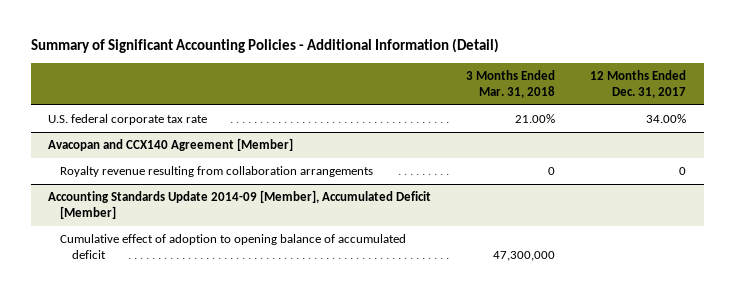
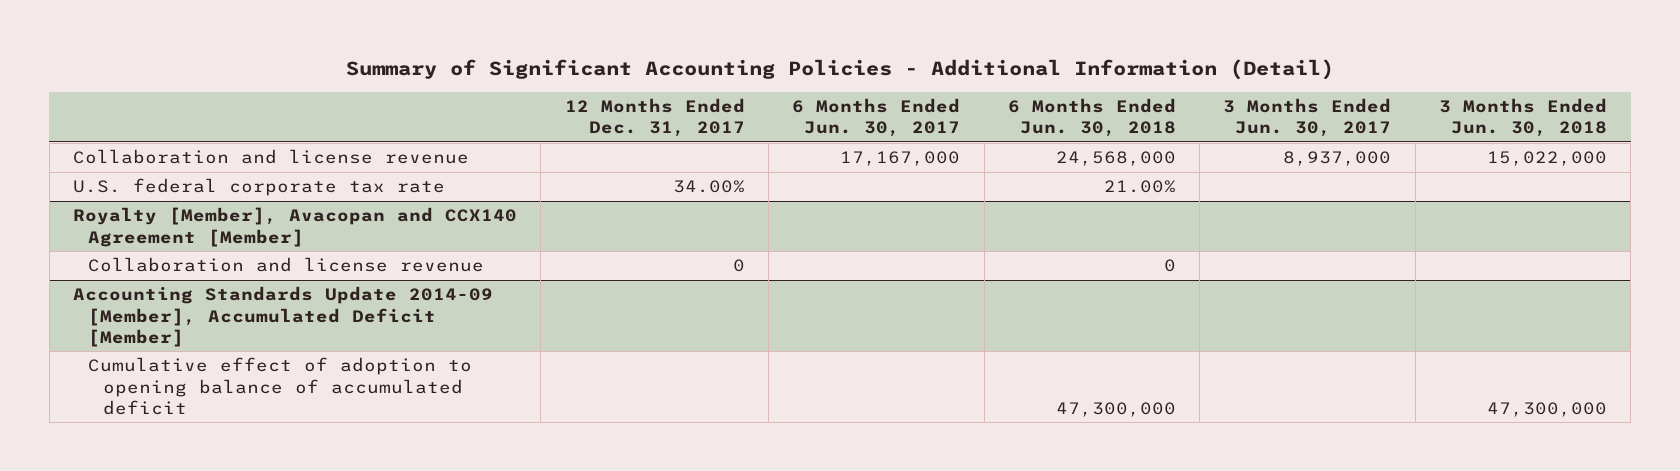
- | 3 Months Ended Mar. 31, 2018 | 12 Months Ended Dec. 31, 2017
+ | 12 Months Ended Dec. 31, 2017 | 6 Months Ended Jun. 30, 2017 | 6 Months Ended Jun. 30, 2018 | 3 Months Ended Jun. 30, 2017 | 3 Months Ended Jun. 30, 2018
+ Collaboration and license revenue | | 17,167,000 | 24,568,000 | 8,937,000 | 15,022,000
- Avacopan and CCX140 Agreement [Member]
- Royalty revenue resulting from collaboration arrangements | 0 | 0
+ Royalty [Member], Avacopan and CCX140 Agreement [Member]
+ Collaboration and license revenue | 0 | | 0 | |

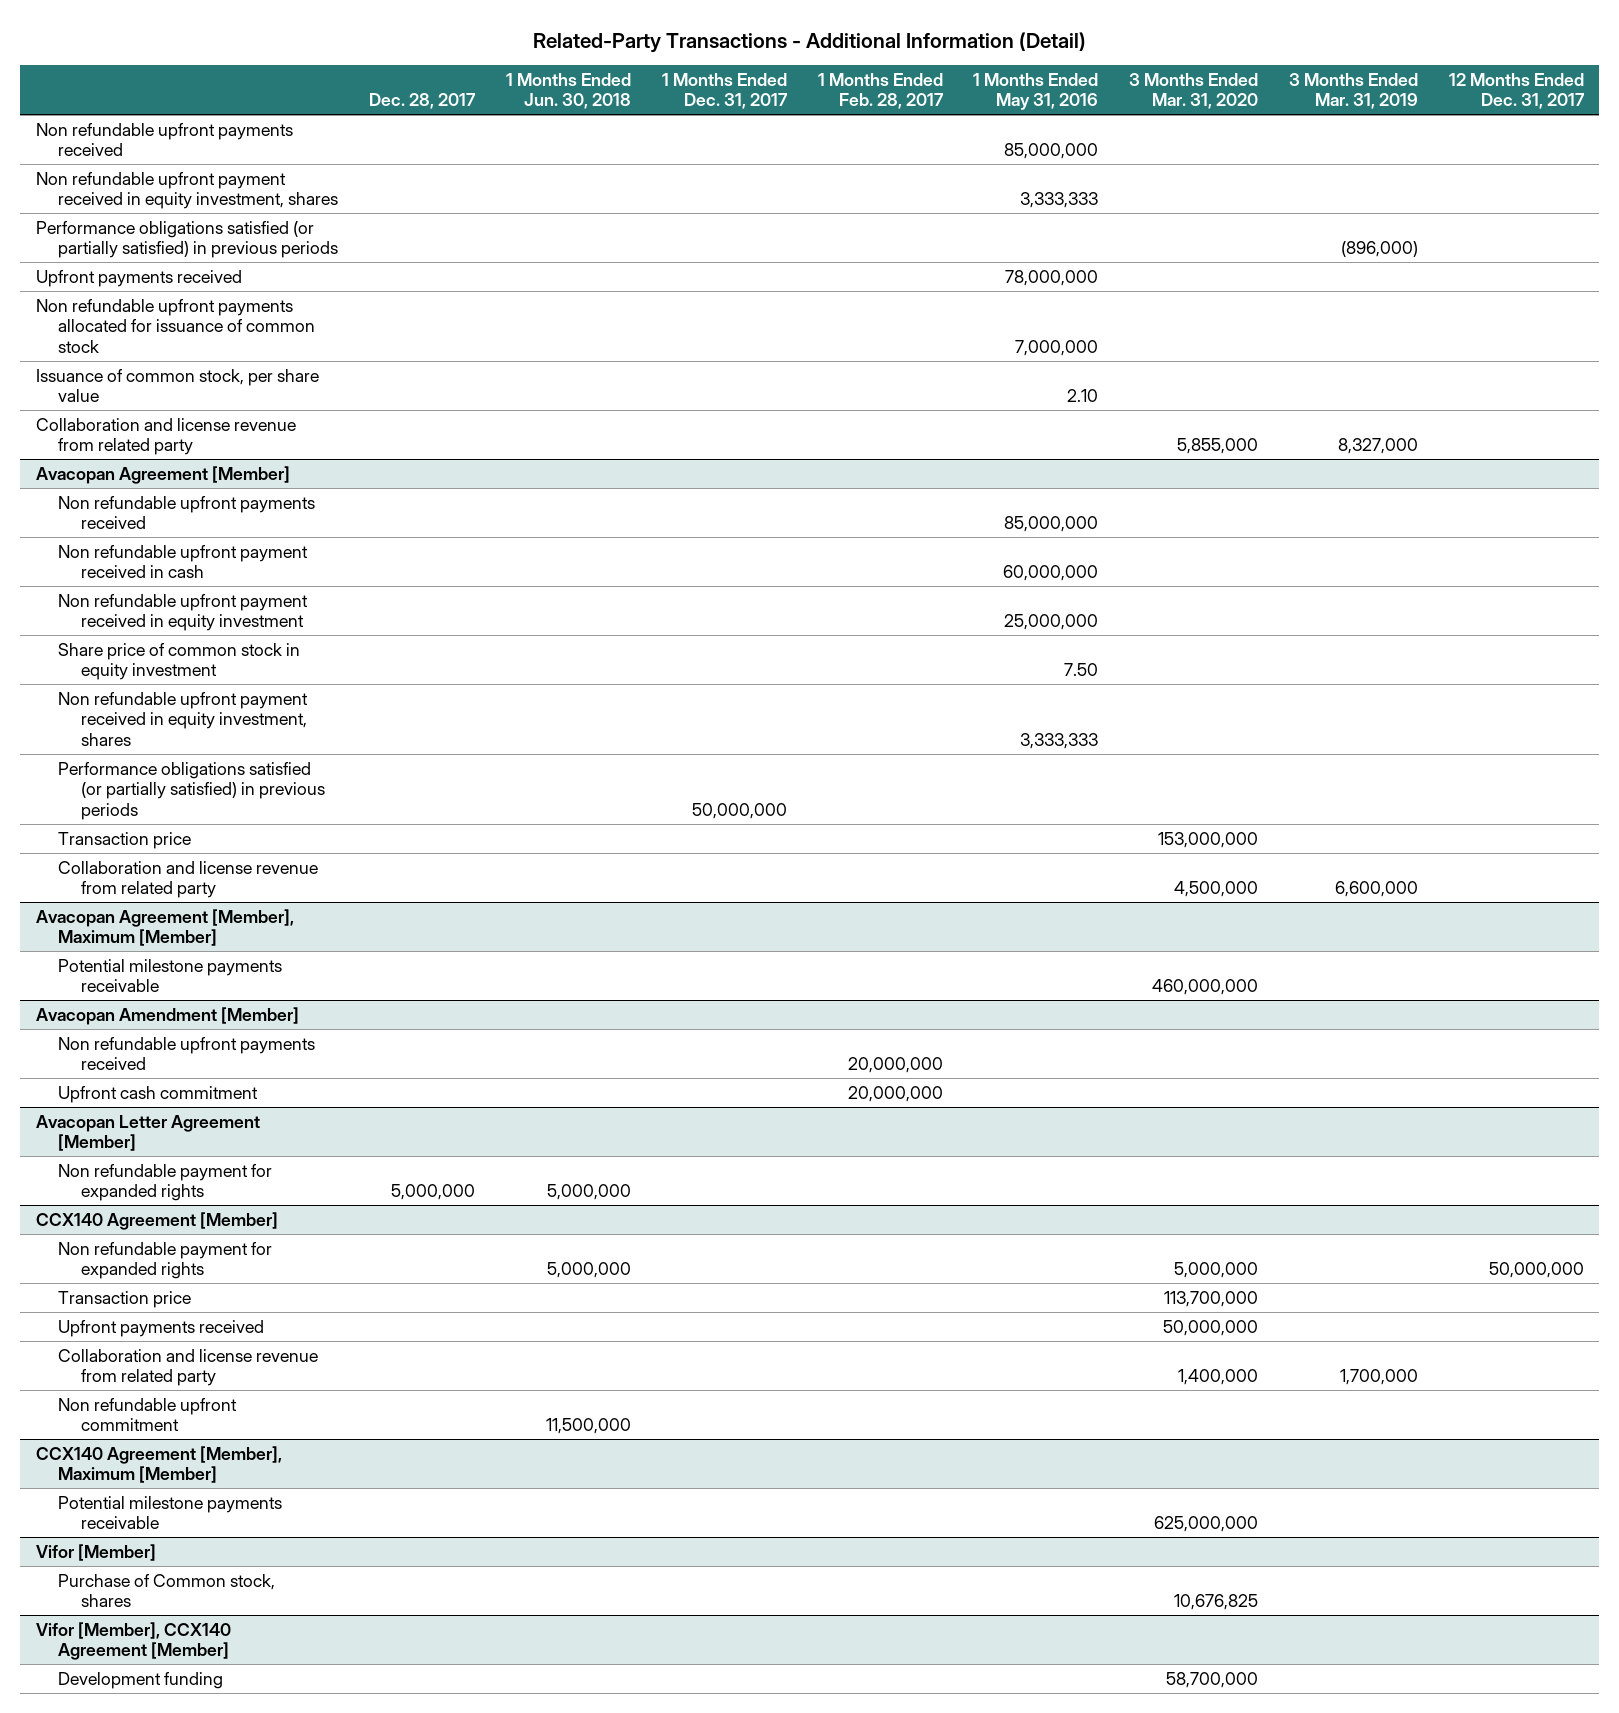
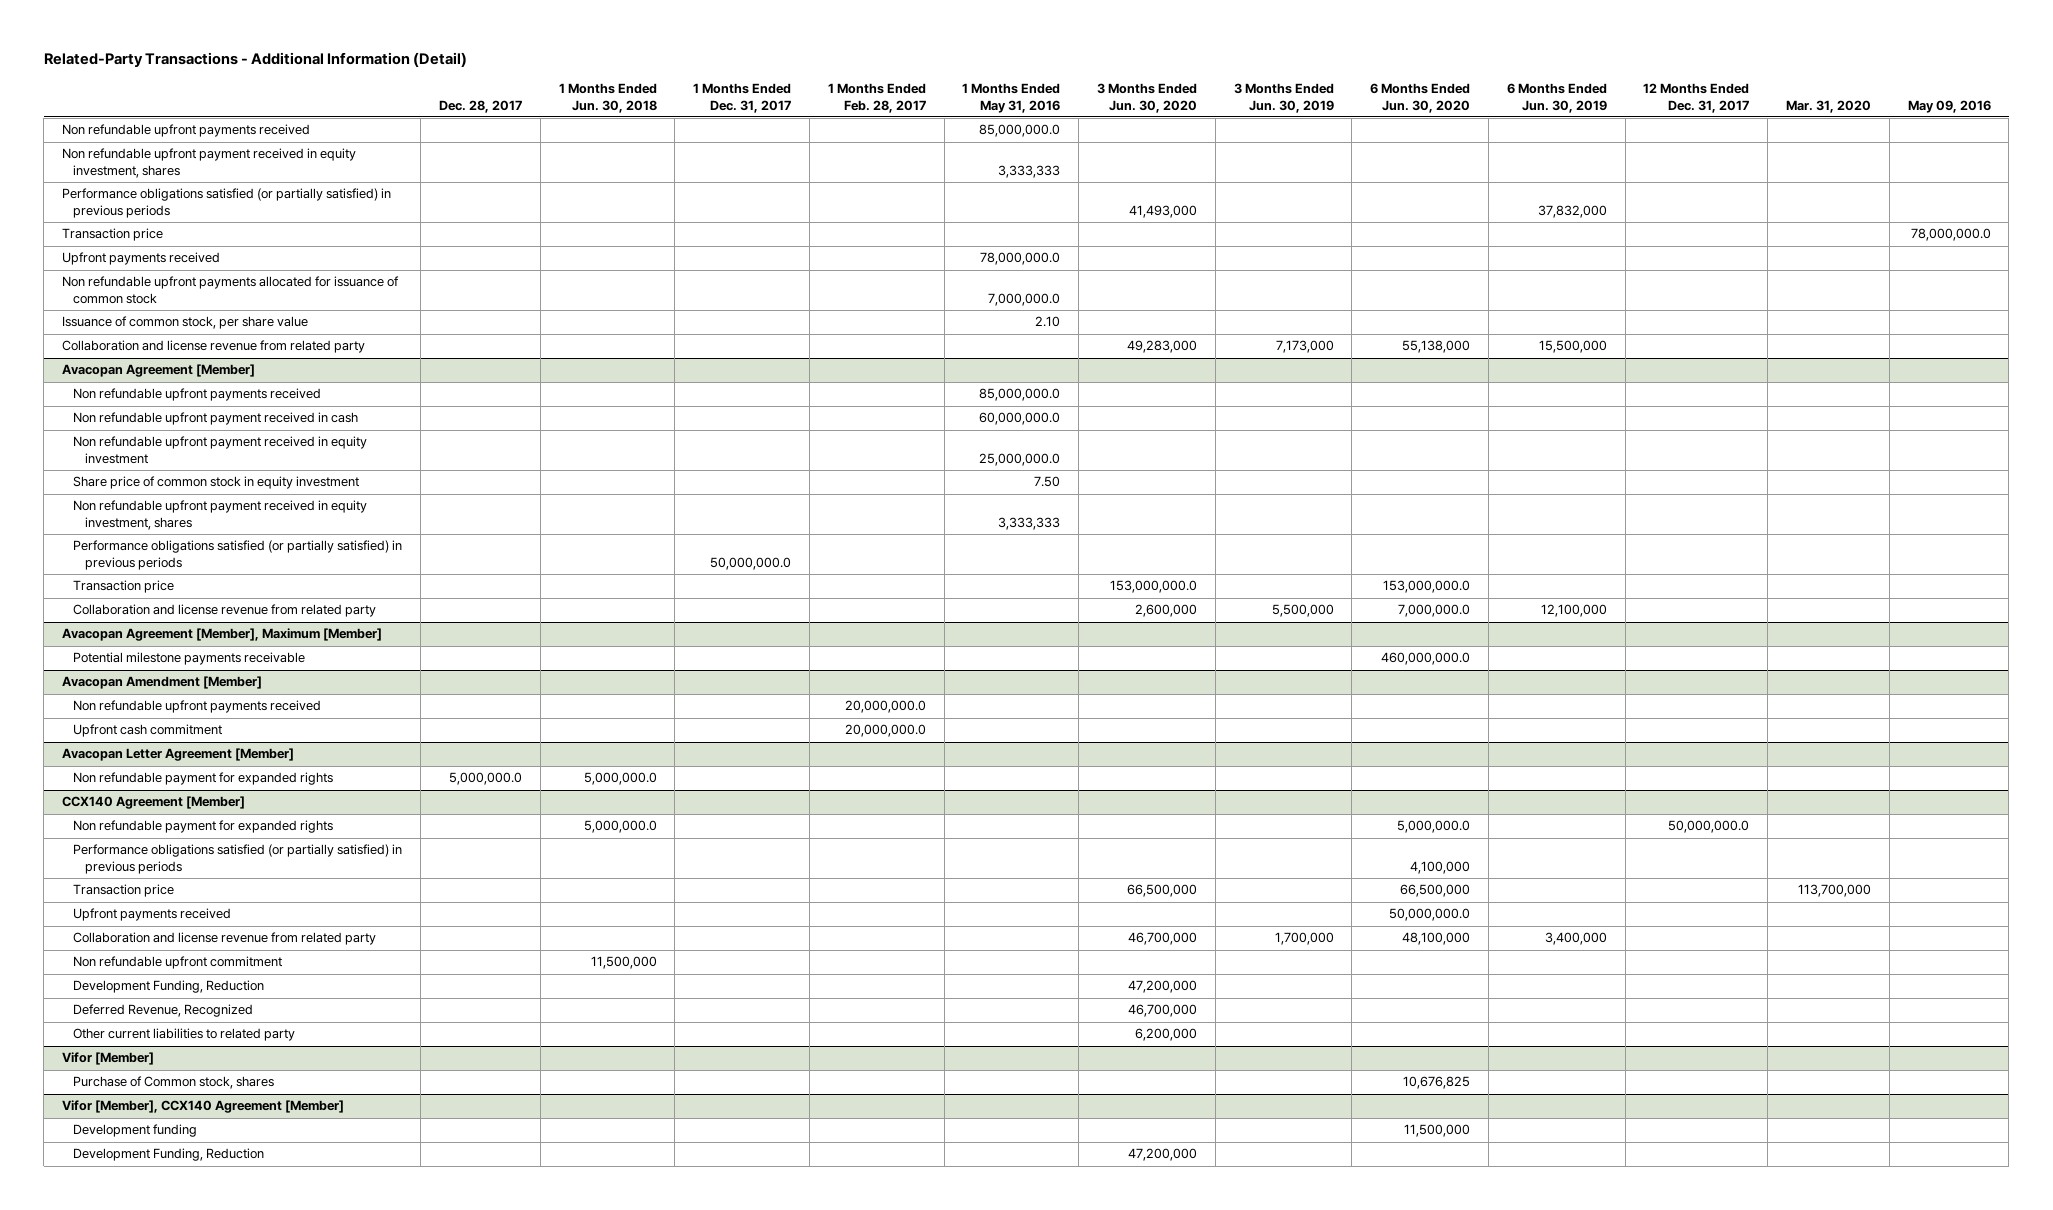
- | Dec. 28, 2017 | 1 Months Ended Jun. 30, 2018 | 1 Months Ended Dec. 31, 2017 | 1 Months Ended Feb. 28, 2017 | 1 Months Ended May 31, 2016 | 3 Months Ended Mar. 31, 2020 | 3 Months Ended Mar. 31, 2019 | 12 Months Ended Dec. 31, 2017
+ | Dec. 28, 2017 | 1 Months Ended Jun. 30, 2018 | 1 Months Ended Dec. 31, 2017 | 1 Months Ended Feb. 28, 2017 | 1 Months Ended May 31, 2016 | 3 Months Ended Jun. 30, 2020 | 3 Months Ended Jun. 30, 2019 | 6 Months Ended Jun. 30, 2020 | 6 Months Ended Jun. 30, 2019 | 12 Months Ended Dec. 31, 2017 | Mar. 31, 2020 | May 09, 2016
- Non refundable upfront payments received | | | | | 85,000,000 | | |
+ Non refundable upfront payments received | | | | | 85,000,000.0 | | | | | | |
- Upfront payments received | | | | | 78,000,000 | | |
- Non refundable upfront payments allocated for issuance of common stock | | | | | 7,000,000 | | |
+ Transaction price | | | | | | | | | | | | 78,000,000.0
+ Upfront payments received | | | | | 78,000,000.0 | | | | | | |
+ Non refundable upfront payments allocated for issuance of common stock | | | | | 7,000,000.0 | | | | | | |
@ Avacopan Agreement [Member]
- Non refundable upfront payments received | | | | | 85,000,000 | | |
- Non refundable upfront payment received in cash | | | | | 60,000,000 | | |
- Non refundable upfront payment received in equity investment | | | | | 25,000,000 | | |
+ Non refundable upfront payments received | | | | | 85,000,000.0 | | | | | | |
+ Non refundable upfront payment received in cash | | | | | 60,000,000.0 | | | | | | |
+ Non refundable upfront payment received in equity investment | | | | | 25,000,000.0 | | | | | | |
- Performance obligations satisfied (or partially satisfied) in previous periods | | | 50,000,000 | | | | |
+ Performance obligations satisfied (or partially satisfied) in previous periods | | | 50,000,000.0 | | | | | | | | |
@ Avacopan Amendment [Member]
- Non refundable upfront payments received | | | | 20,000,000 | | | |
- Upfront cash commitment | | | | 20,000,000 | | | |
+ Non refundable upfront payments received | | | | 20,000,000.0 | | | | | | | |
+ Upfront cash commitment | | | | 20,000,000.0 | | | | | | | |
@ Avacopan Letter Agreement [Member]
- Non refundable payment for expanded rights | 5,000,000 | 5,000,000 | | | | | |
+ Non refundable payment for expanded rights | 5,000,000.0 | 5,000,000.0 | | | | | | | | | |
@ CCX140 Agreement [Member]
- Non refundable payment for expanded rights | | 5,000,000 | | | | 5,000,000 | | 50,000,000
+ Non refundable payment for expanded rights | | 5,000,000.0 | | | | | | 5,000,000.0 | | 50,000,000.0 | |
+ Performance obligations satisfied (or partially satisfied) in previous periods | | | | | | | | 4,100,000 | | | |
- CCX140 Agreement [Member], Maximum [Member]
- Potential milestone payments receivable | | | | | | 625,000,000 | |
@ CCX140 Agreement [Member]
+ Development Funding, Reduction | | | | | | 47,200,000 | | | | | |
+ Deferred Revenue, Recognized | | | | | | 46,700,000 | | | | | |
+ Other current liabilities to related party | | | | | | 6,200,000 | | | | | |
@ Vifor [Member], CCX140 Agreement [Member]
+ Development Funding, Reduction | | | | | | 47,200,000 | | | | | |

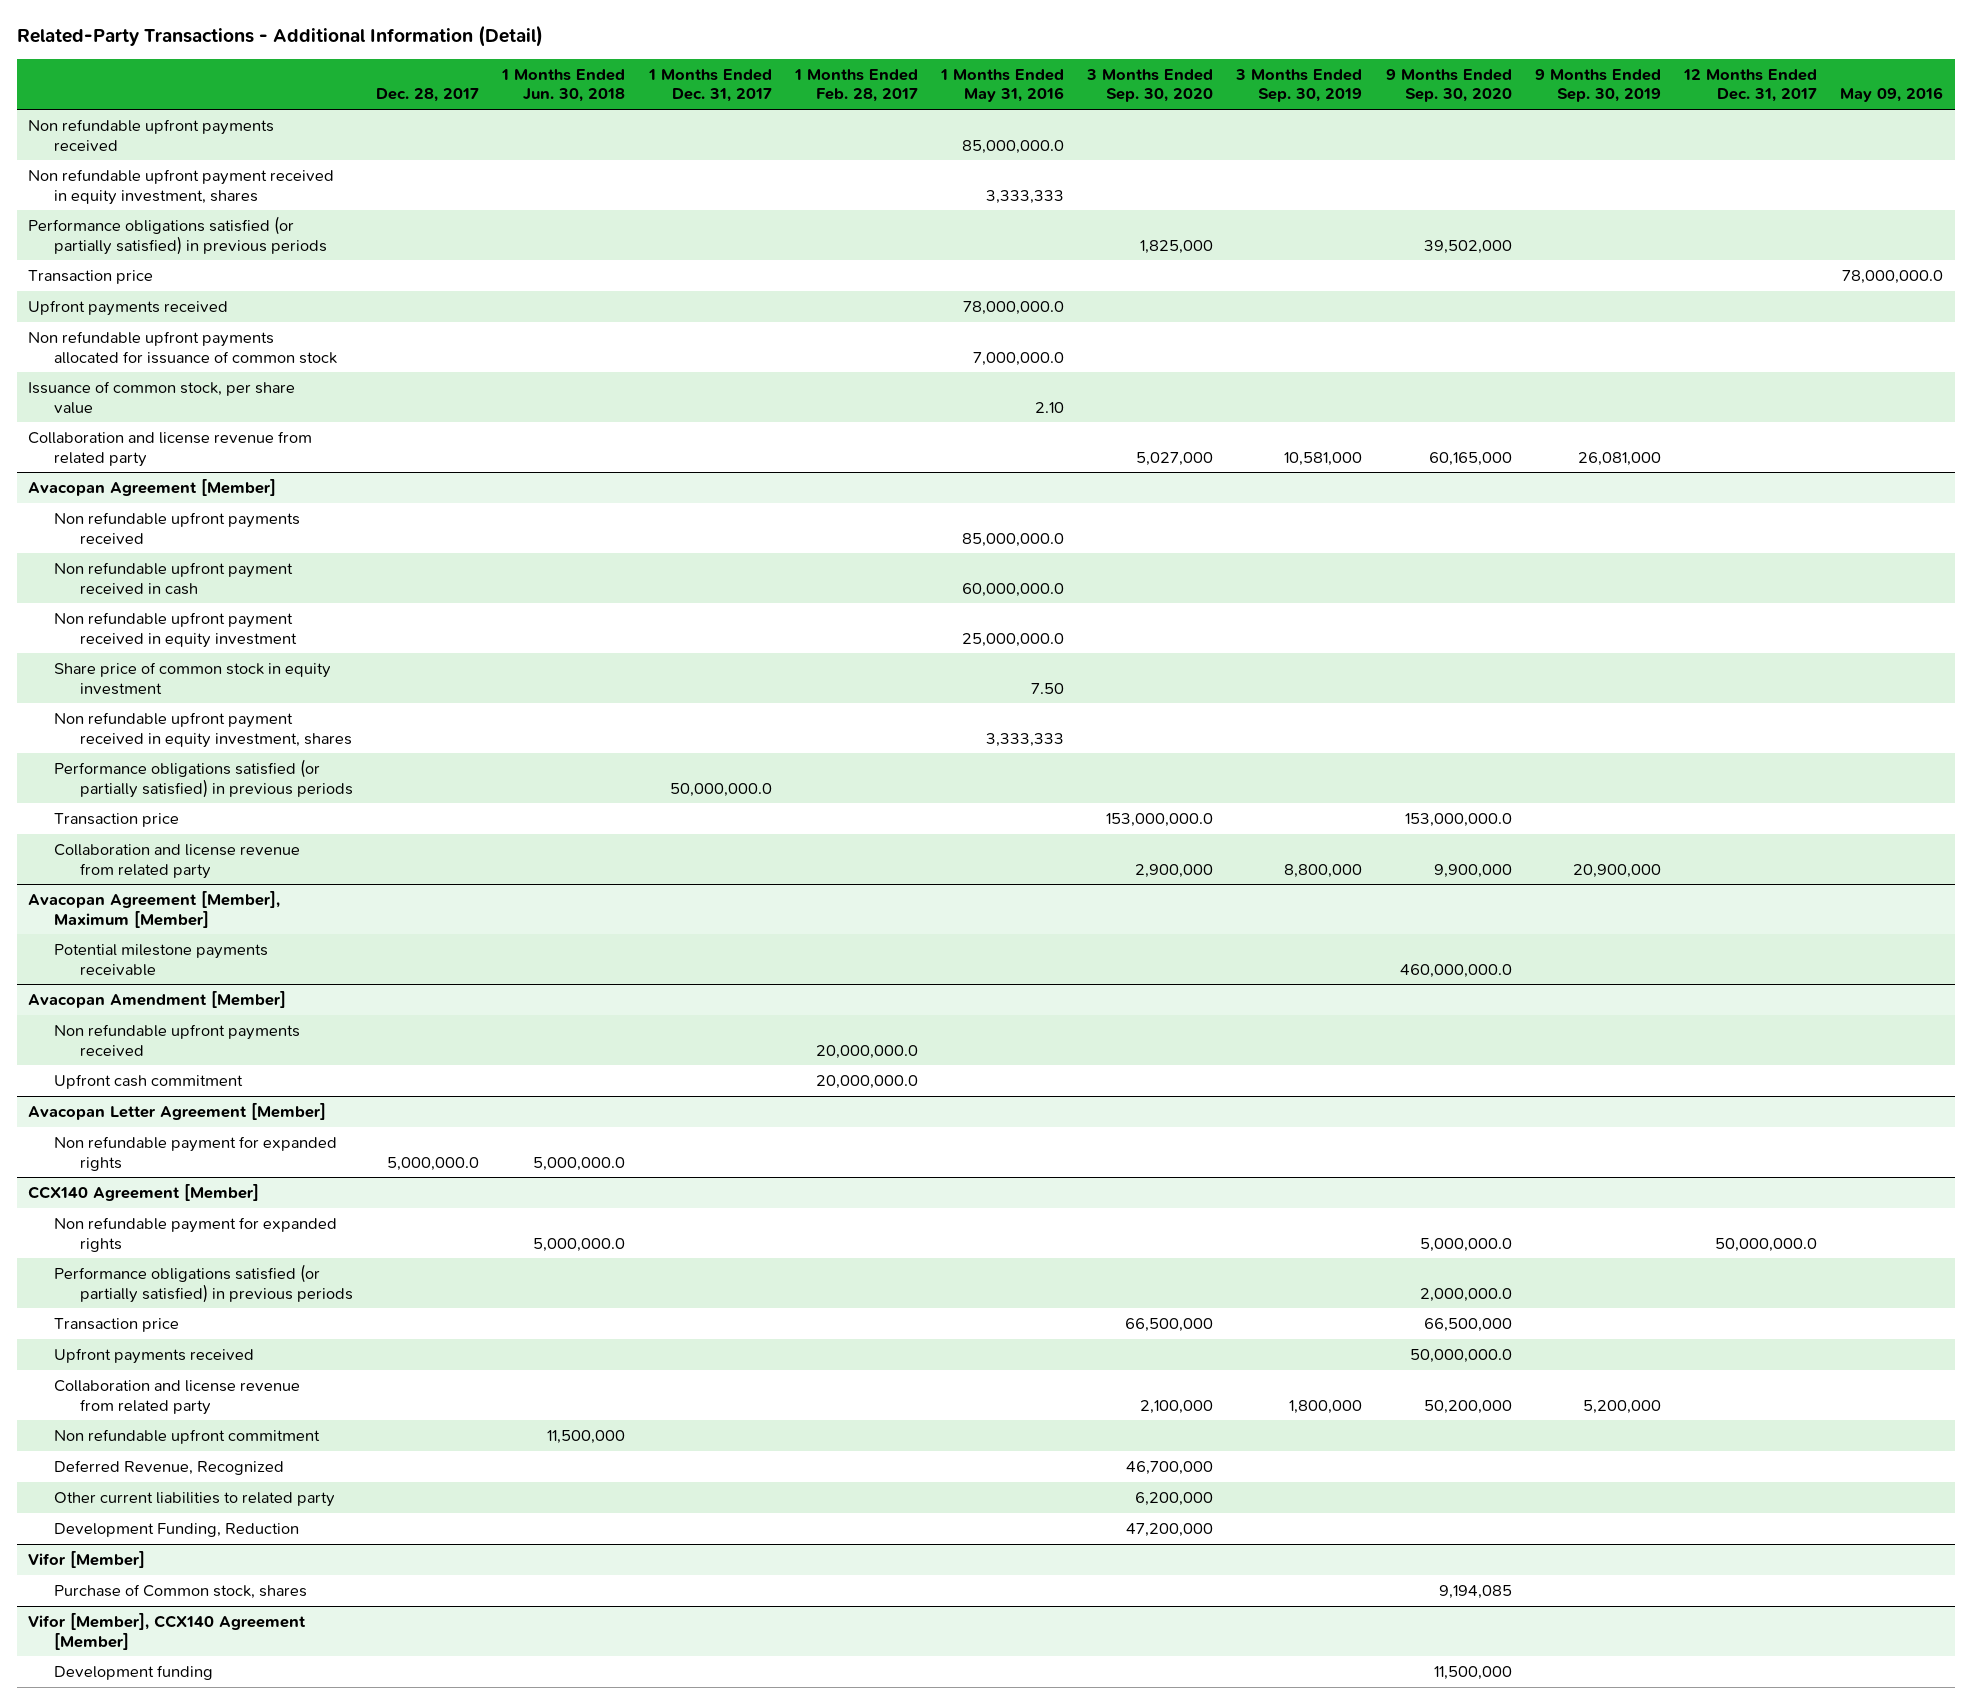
- | Dec. 28, 2017 | 1 Months Ended Jun. 30, 2018 | 1 Months Ended Dec. 31, 2017 | 1 Months Ended Feb. 28, 2017 | 1 Months Ended May 31, 2016 | 3 Months Ended Jun. 30, 2020 | 3 Months Ended Jun. 30, 2019 | 6 Months Ended Jun. 30, 2020 | 6 Months Ended Jun. 30, 2019 | 12 Months Ended Dec. 31, 2017 | Mar. 31, 2020 | May 09, 2016
+ | Dec. 28, 2017 | 1 Months Ended Jun. 30, 2018 | 1 Months Ended Dec. 31, 2017 | 1 Months Ended Feb. 28, 2017 | 1 Months Ended May 31, 2016 | 3 Months Ended Sep. 30, 2020 | 3 Months Ended Sep. 30, 2019 | 9 Months Ended Sep. 30, 2020 | 9 Months Ended Sep. 30, 2019 | 12 Months Ended Dec. 31, 2017 | May 09, 2016
@ CCX140 Agreement [Member]
moved down: Development Funding, Reduction | | | | | | 47,200,000 | | | | |
@ Vifor [Member], CCX140 Agreement [Member]
- Development Funding, Reduction | | | | | | 47,200,000 | | | | | |

